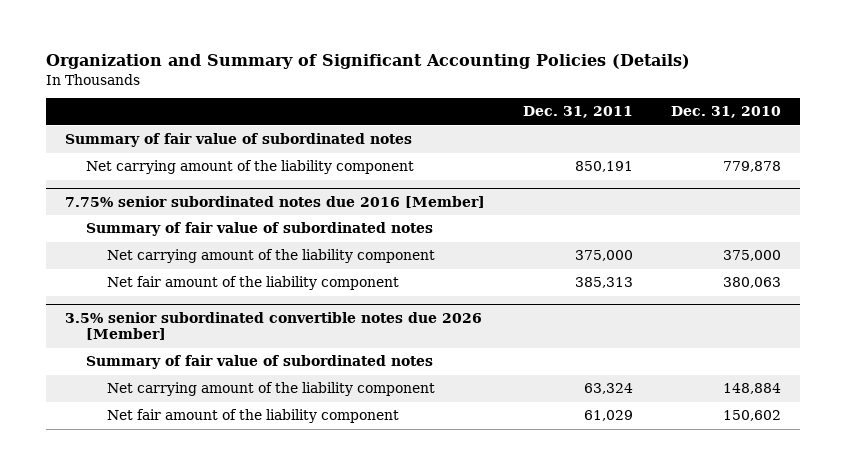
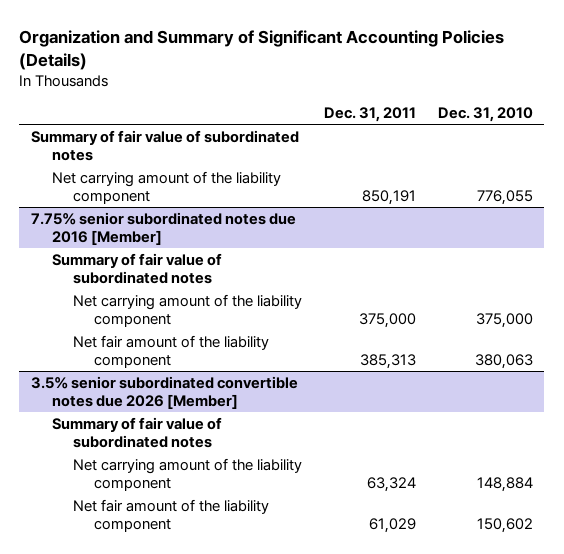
- Net carrying amount of the liability component | 850,191 | 779,878
+ Net carrying amount of the liability component | 850,191 | 776,055

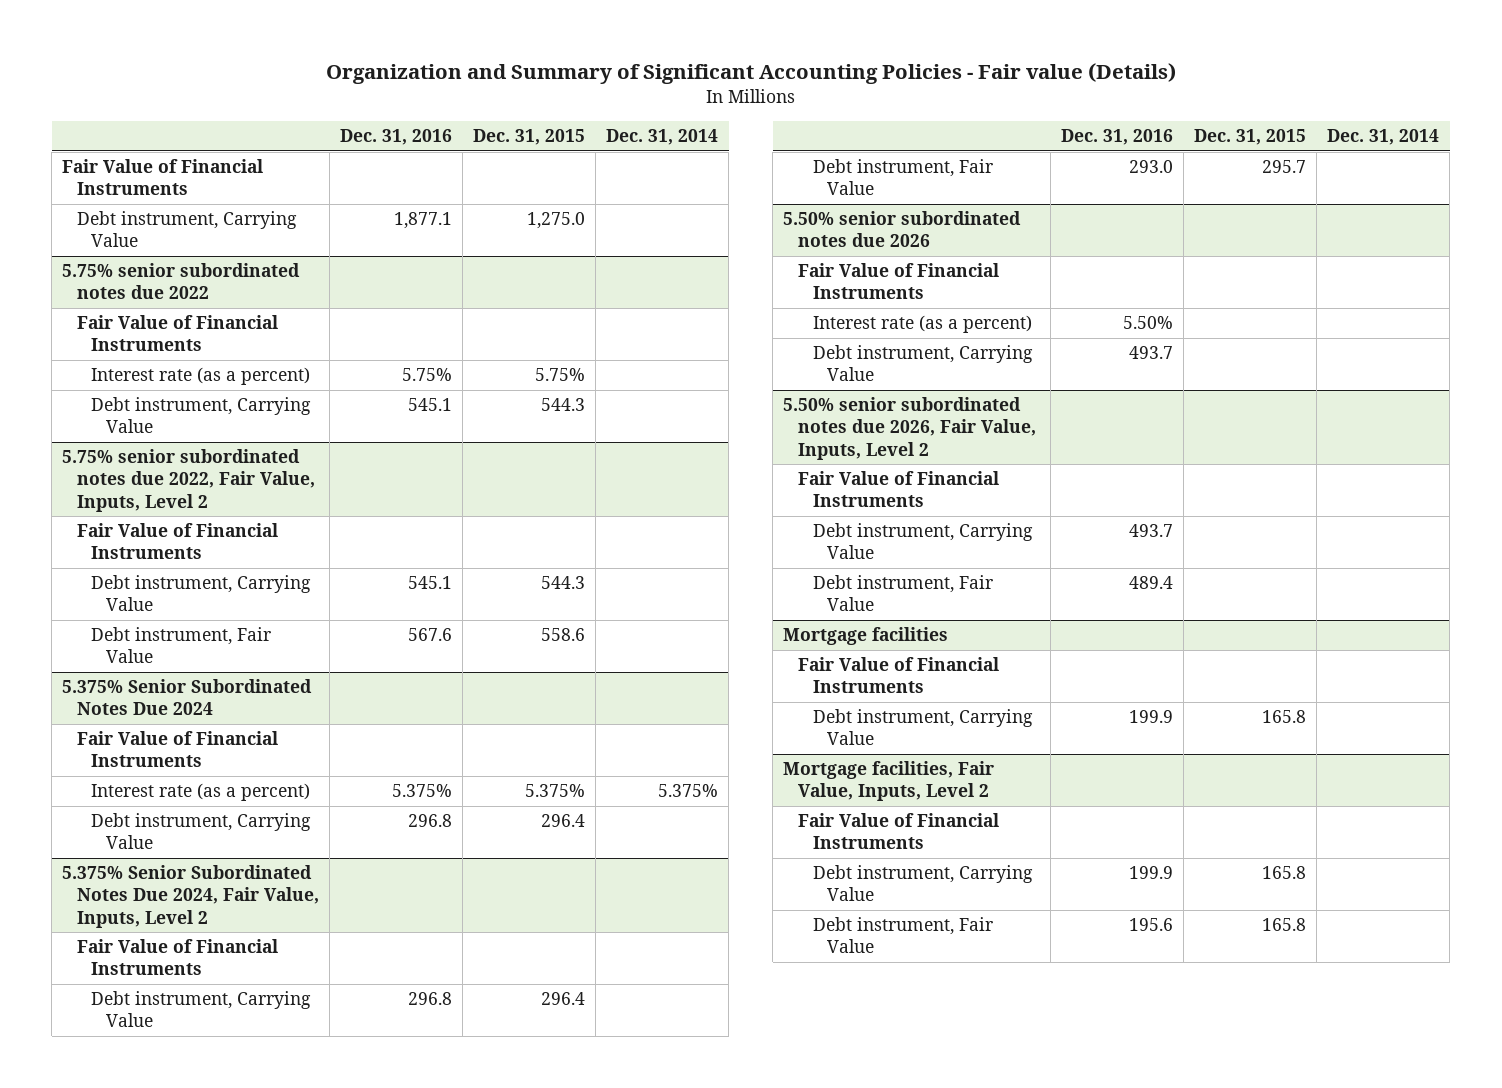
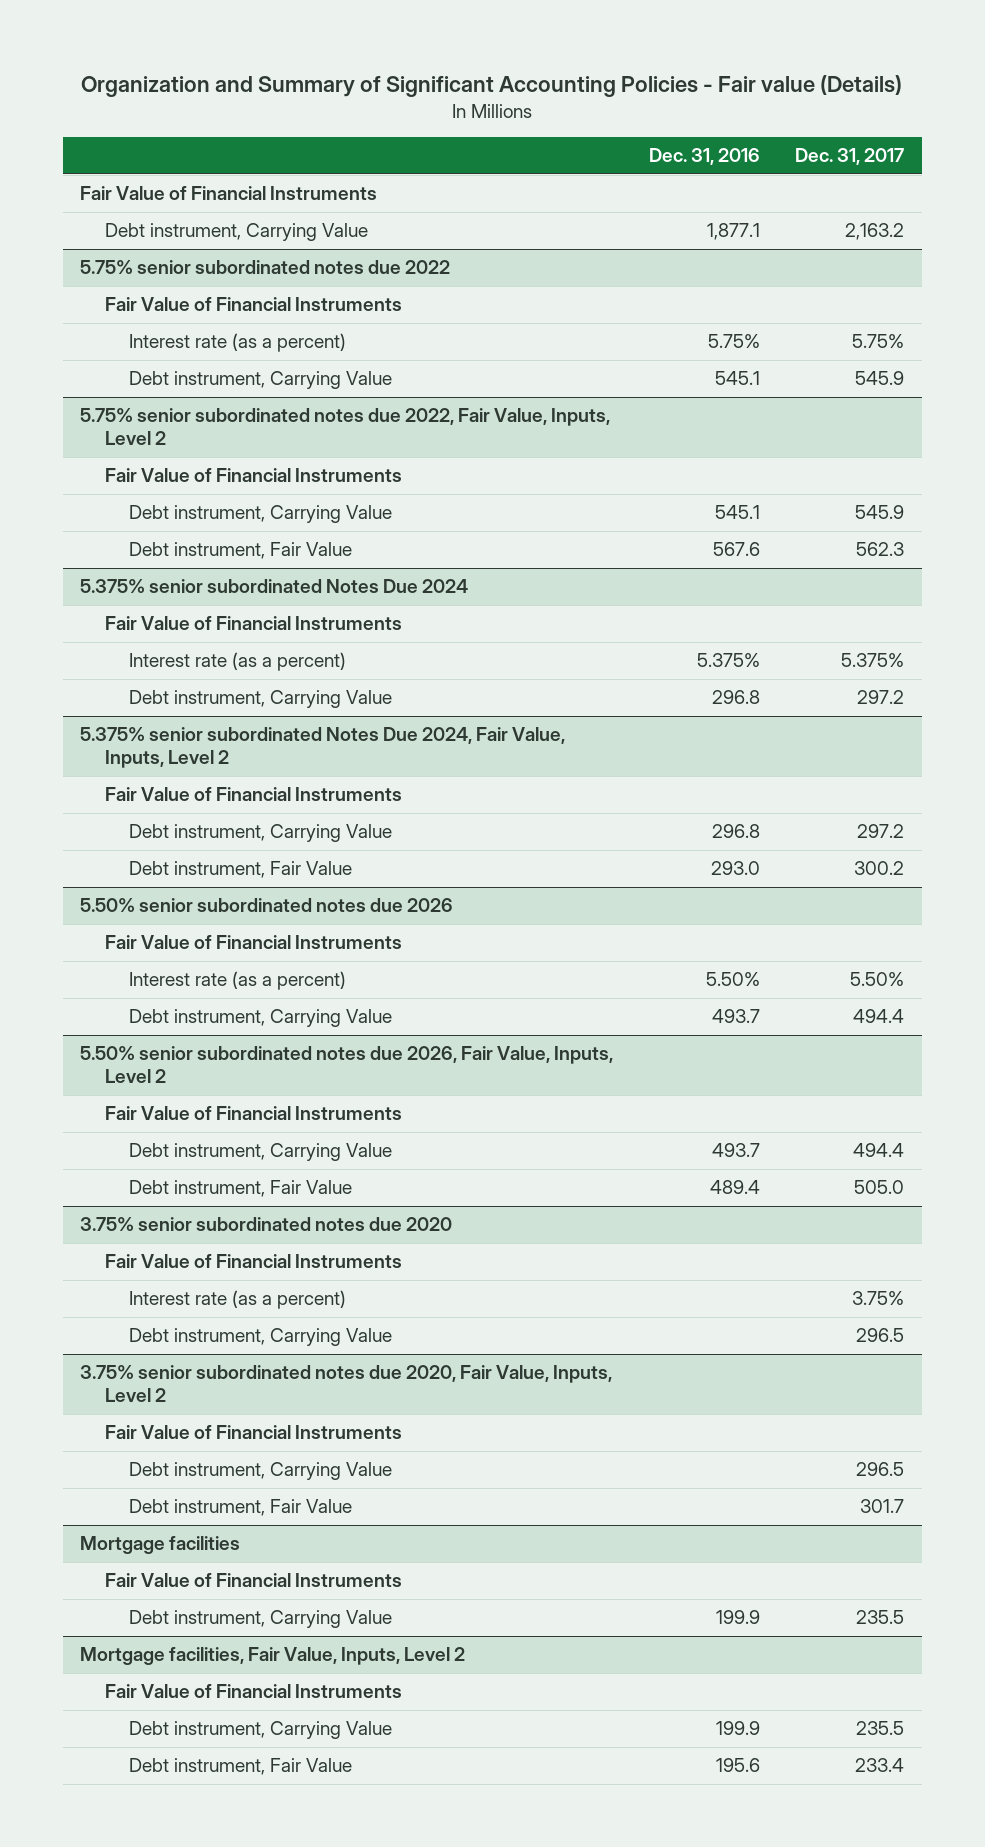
- | Dec. 31, 2016 | Dec. 31, 2015 | Dec. 31, 2014
+ | Dec. 31, 2016 | Dec. 31, 2017
- 5.375% Senior Subordinated Notes Due 2024
+ 5.375% senior subordinated Notes Due 2024
- 5.375% Senior Subordinated Notes Due 2024, Fair Value, Inputs, Level 2
+ 5.375% senior subordinated Notes Due 2024, Fair Value, Inputs, Level 2
+ 3.75% senior subordinated notes due 2020
+ Fair Value of Financial Instruments
+ Interest rate (as a percent) | | 3.75%
+ Debt instrument, Carrying Value | | 296.5
+ 3.75% senior subordinated notes due 2020, Fair Value, Inputs, Level 2
+ Fair Value of Financial Instruments
+ Debt instrument, Carrying Value | | 296.5
+ Debt instrument, Fair Value | | 301.7

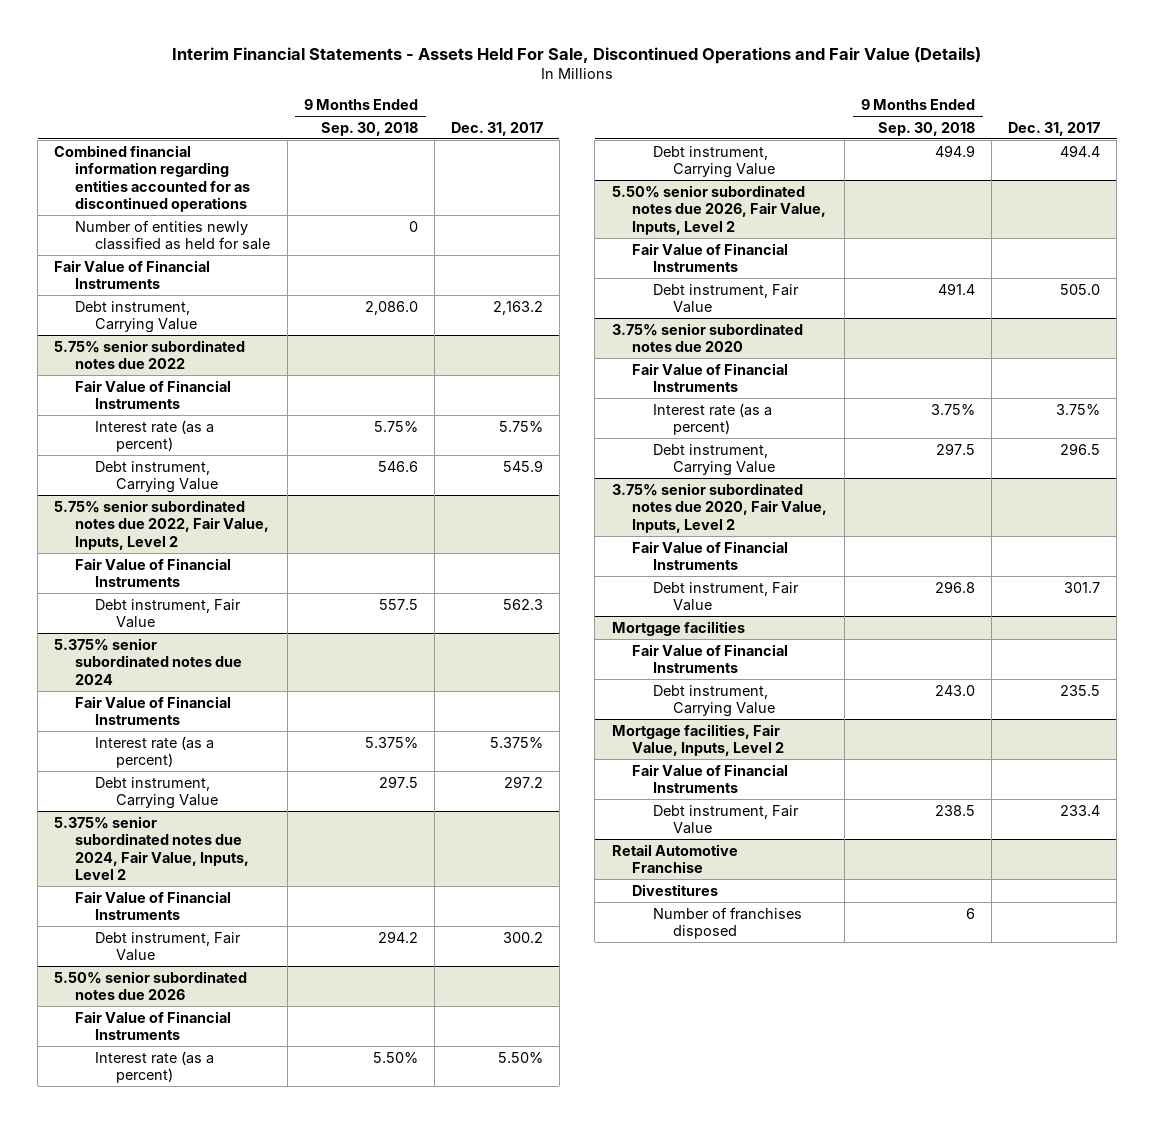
- Organization and Summary of Significant Accounting Policies - Fair value (Details)
+ Interim Financial Statements - Assets Held For Sale, Discontinued Operations and Fair Value (Details)
- | Dec. 31, 2016 | Dec. 31, 2017
+ | 9 Months Ended Sep. 30, 2018 | Dec. 31, 2017
+ Combined financial information regarding entities accounted for as discontinued operations
+ Number of entities newly classified as held for sale | 0 |
@ 5.75% senior subordinated notes due 2022, Fair Value, Inputs, Level 2
- Debt instrument, Carrying Value | 545.1 | 545.9
- 5.375% senior subordinated Notes Due 2024
+ 5.375% senior subordinated notes due 2024
- 5.375% senior subordinated Notes Due 2024, Fair Value, Inputs, Level 2
+ 5.375% senior subordinated notes due 2024, Fair Value, Inputs, Level 2
- Debt instrument, Carrying Value | 296.8 | 297.2
@ 5.50% senior subordinated notes due 2026, Fair Value, Inputs, Level 2
- Debt instrument, Carrying Value | 493.7 | 494.4
@ 3.75% senior subordinated notes due 2020, Fair Value, Inputs, Level 2
- Debt instrument, Carrying Value | | 296.5
@ Mortgage facilities, Fair Value, Inputs, Level 2
- Debt instrument, Carrying Value | 199.9 | 235.5
+ Retail Automotive Franchise
+ Divestitures
+ Number of franchises disposed | 6 |

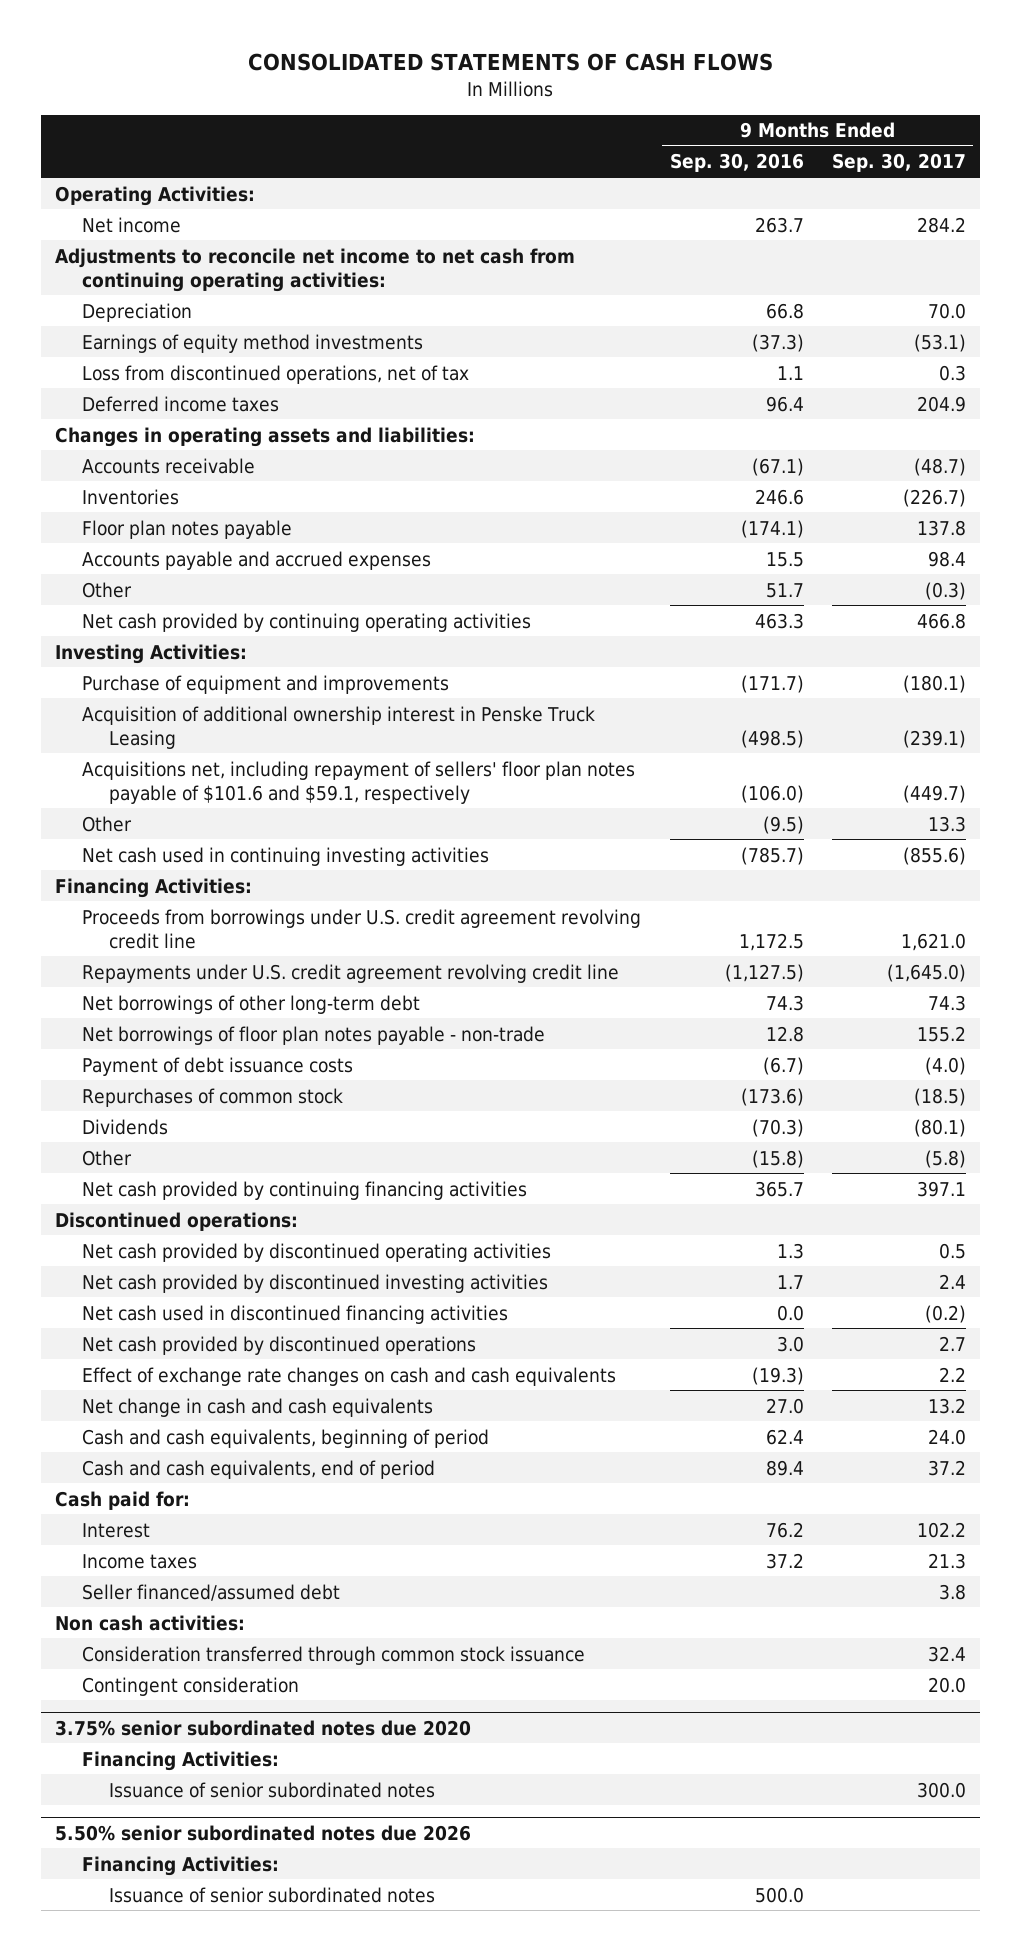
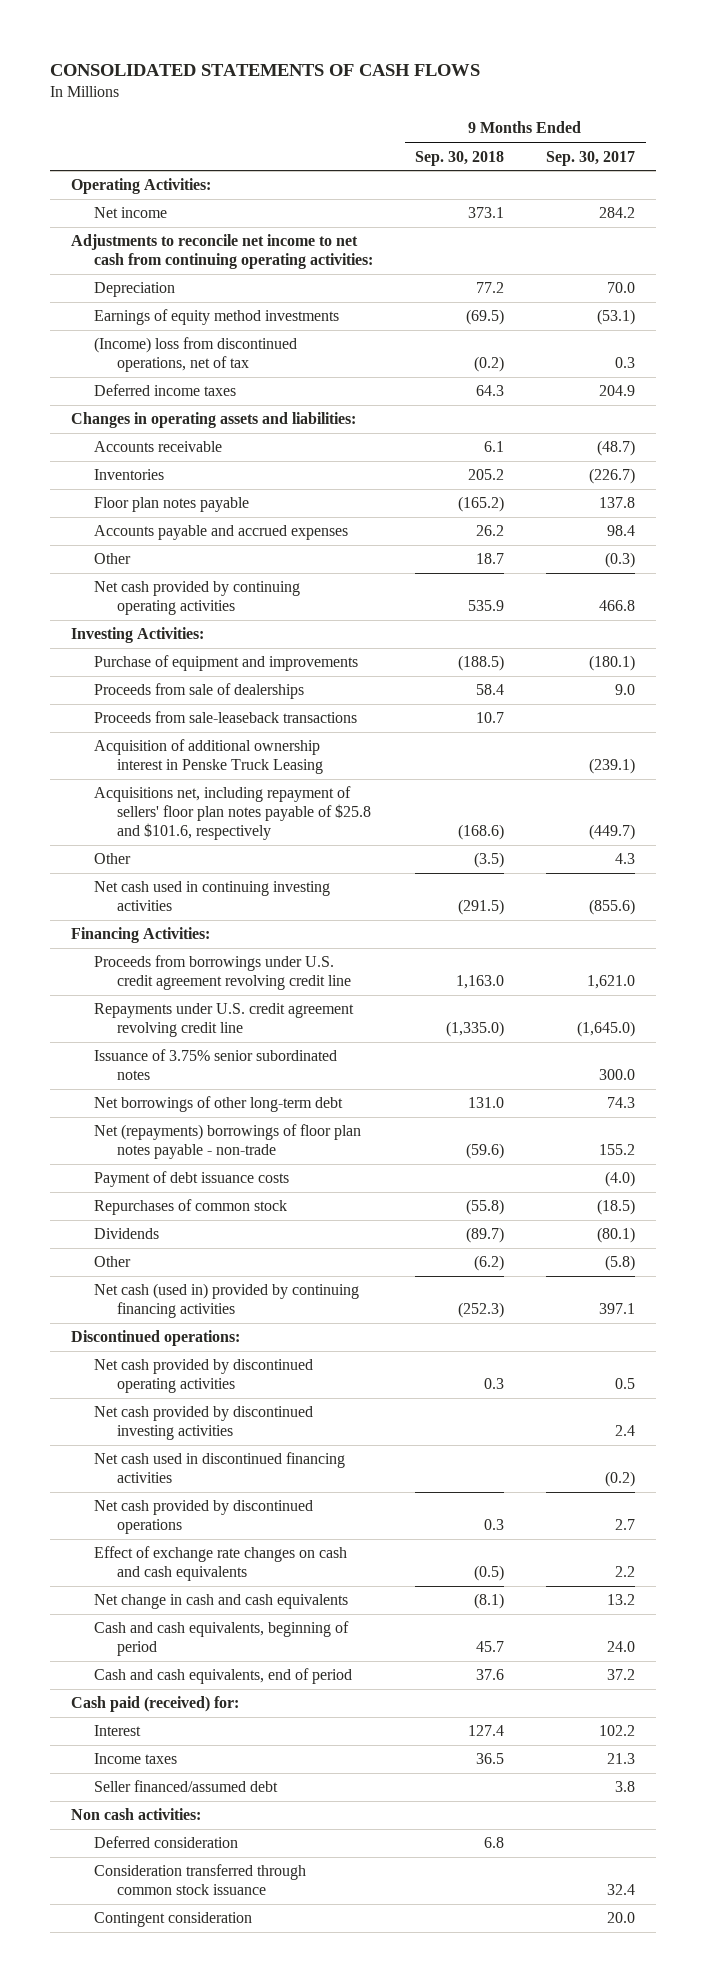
- | 9 Months Ended Sep. 30, 2016 | 9 Months Ended Sep. 30, 2017
+ | 9 Months Ended Sep. 30, 2018 | 9 Months Ended Sep. 30, 2017
- Loss from discontinued operations, net of tax | 1.1 | 0.3
+ (Income) loss from discontinued operations, net of tax | (0.2) | 0.3
+ Proceeds from sale of dealerships | 58.4 | 9.0
+ Proceeds from sale-leaseback transactions | 10.7 |
- Acquisitions net, including repayment of sellers' floor plan notes payable of $101.6 and $59.1, respectively | (106.0) | (449.7)
- Other | (9.5) | 13.3
+ Acquisitions net, including repayment of sellers' floor plan notes payable of $25.8 and $101.6, respectively | (168.6) | (449.7)
+ Other | (3.5) | 4.3
+ Issuance of 3.75% senior subordinated notes | | 300.0
- Net borrowings of floor plan notes payable - non-trade | 12.8 | 155.2
+ Net (repayments) borrowings of floor plan notes payable - non-trade | (59.6) | 155.2
- Net cash provided by continuing financing activities | 365.7 | 397.1
+ Net cash (used in) provided by continuing financing activities | (252.3) | 397.1
- Cash paid for:
+ Cash paid (received) for:
+ Deferred consideration | 6.8 |
- 3.75% senior subordinated notes due 2020
- Financing Activities:
- Issuance of senior subordinated notes | | 300.0
- 5.50% senior subordinated notes due 2026
- Financing Activities:
- Issuance of senior subordinated notes | 500.0 |

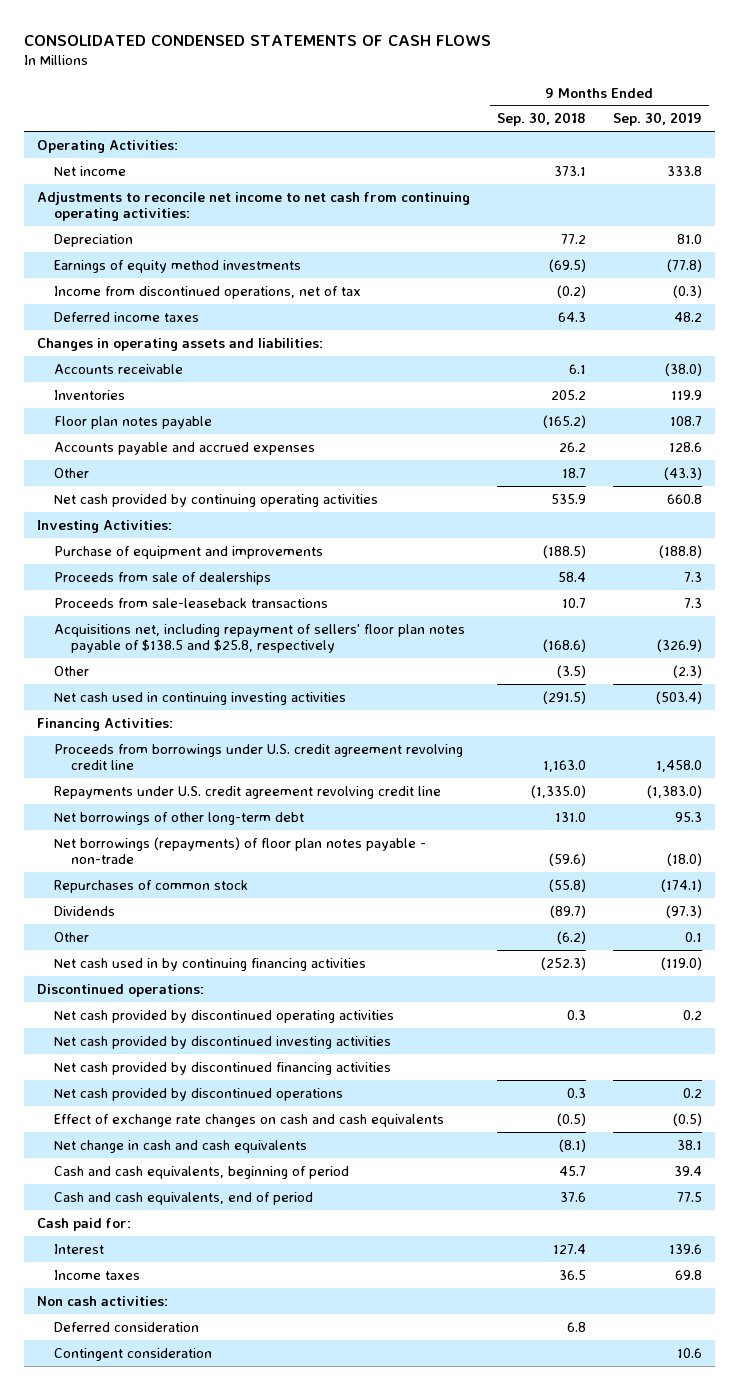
- CONSOLIDATED STATEMENTS OF CASH FLOWS
+ CONSOLIDATED CONDENSED STATEMENTS OF CASH FLOWS
- | 9 Months Ended Sep. 30, 2018 | 9 Months Ended Sep. 30, 2017
+ | 9 Months Ended Sep. 30, 2018 | 9 Months Ended Sep. 30, 2019
- (Income) loss from discontinued operations, net of tax | (0.2) | 0.3
+ Income from discontinued operations, net of tax | (0.2) | (0.3)
- Acquisition of additional ownership interest in Penske Truck Leasing | | (239.1)
- Acquisitions net, including repayment of sellers' floor plan notes payable of $25.8 and $101.6, respectively | (168.6) | (449.7)
+ Acquisitions net, including repayment of sellers' floor plan notes payable of $138.5 and $25.8, respectively | (168.6) | (326.9)
- Issuance of 3.75% senior subordinated notes | | 300.0
- Net (repayments) borrowings of floor plan notes payable - non-trade | (59.6) | 155.2
- Payment of debt issuance costs | | (4.0)
+ Net borrowings (repayments) of floor plan notes payable - non-trade | (59.6) | (18.0)
- Net cash (used in) provided by continuing financing activities | (252.3) | 397.1
+ Net cash used in by continuing financing activities | (252.3) | (119.0)
- Net cash used in discontinued financing activities | | (0.2)
+ Net cash provided by discontinued financing activities
- Cash paid (received) for:
+ Cash paid for:
- Seller financed/assumed debt | | 3.8
- Consideration transferred through common stock issuance | | 32.4

